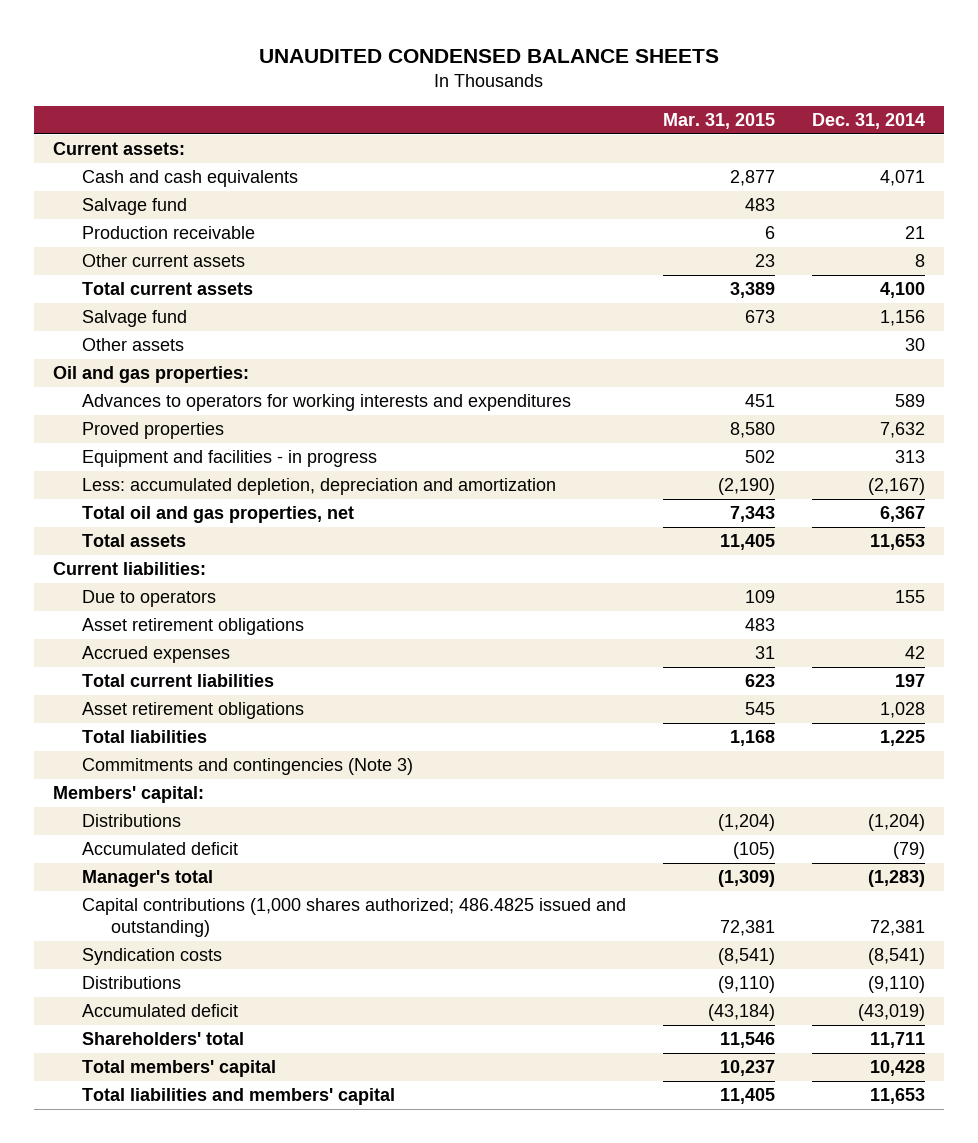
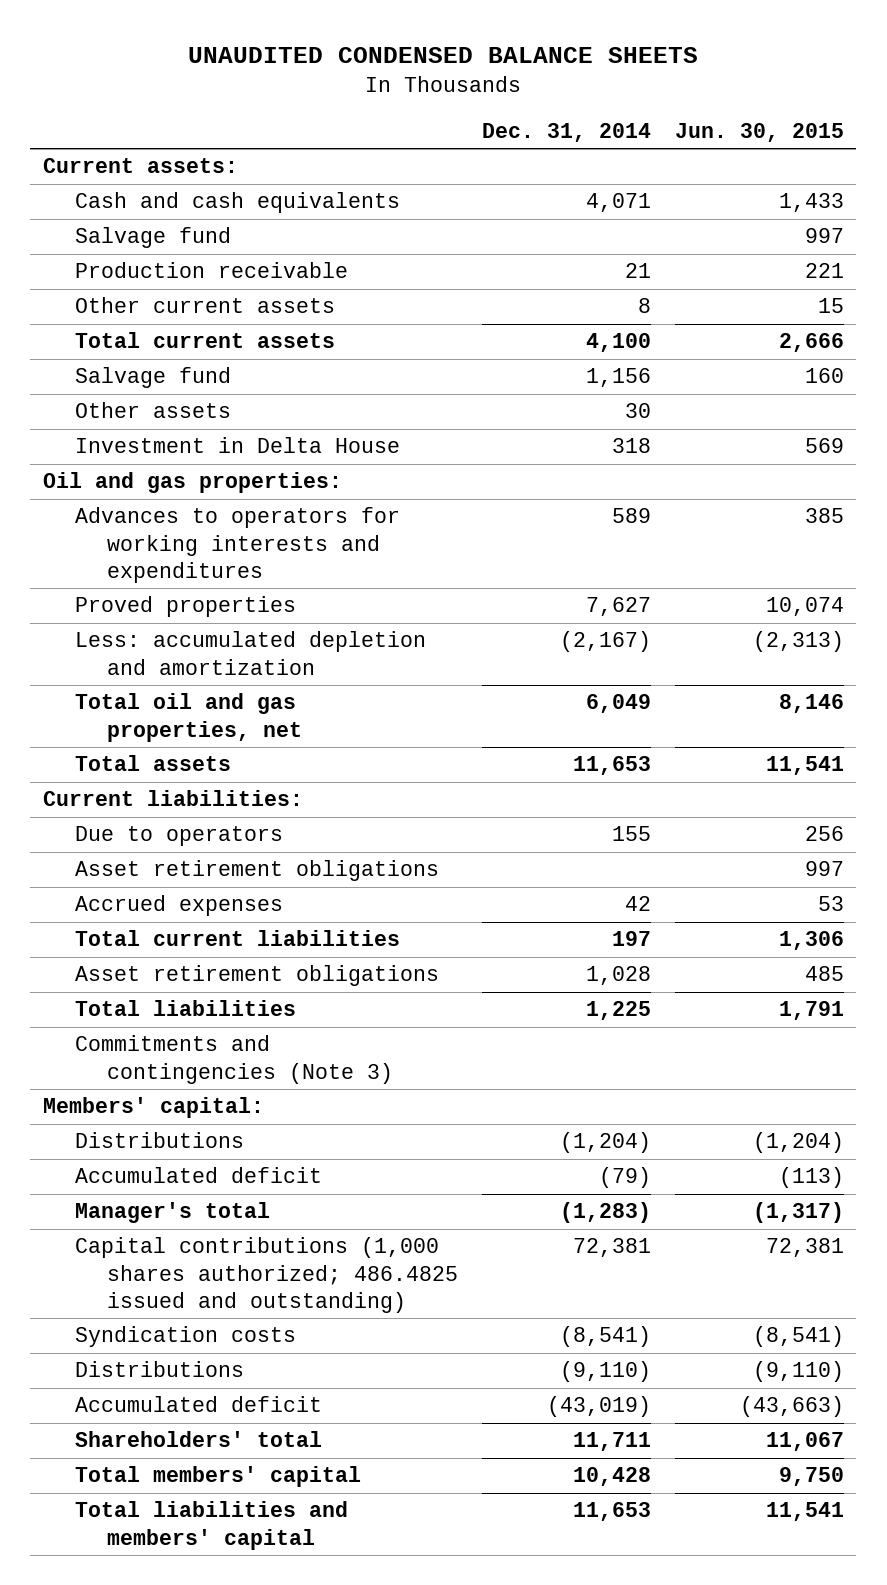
- | Mar. 31, 2015 | Dec. 31, 2014
+ | Dec. 31, 2014 | Jun. 30, 2015
+ Investment in Delta House | 318 | 569
- Proved properties | 8,580 | 7,632
- Equipment and facilities - in progress | 502 | 313
- Less: accumulated depletion, depreciation and amortization | (2,190) | (2,167)
- Total oil and gas properties, net | 7,343 | 6,367
+ Proved properties | 7,627 | 10,074
+ Less: accumulated depletion and amortization | (2,167) | (2,313)
+ Total oil and gas properties, net | 6,049 | 8,146

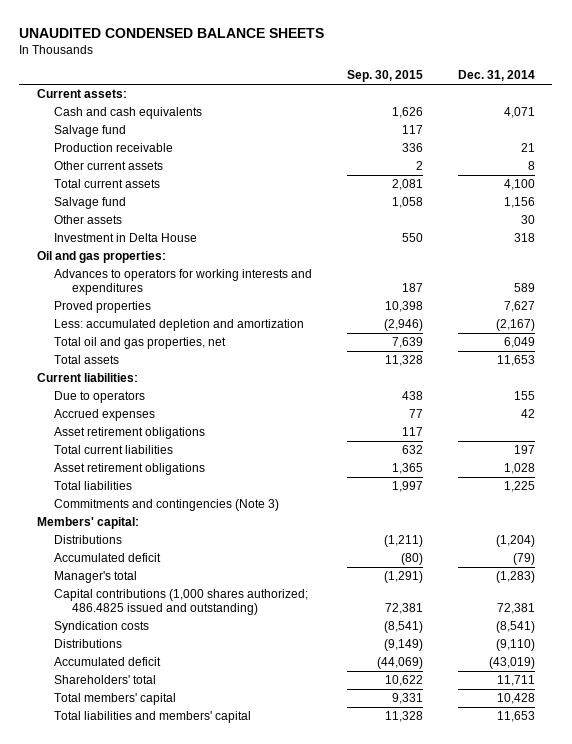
- | Dec. 31, 2014 | Jun. 30, 2015
+ | Sep. 30, 2015 | Dec. 31, 2014
moved down: Asset retirement obligations | 117 |

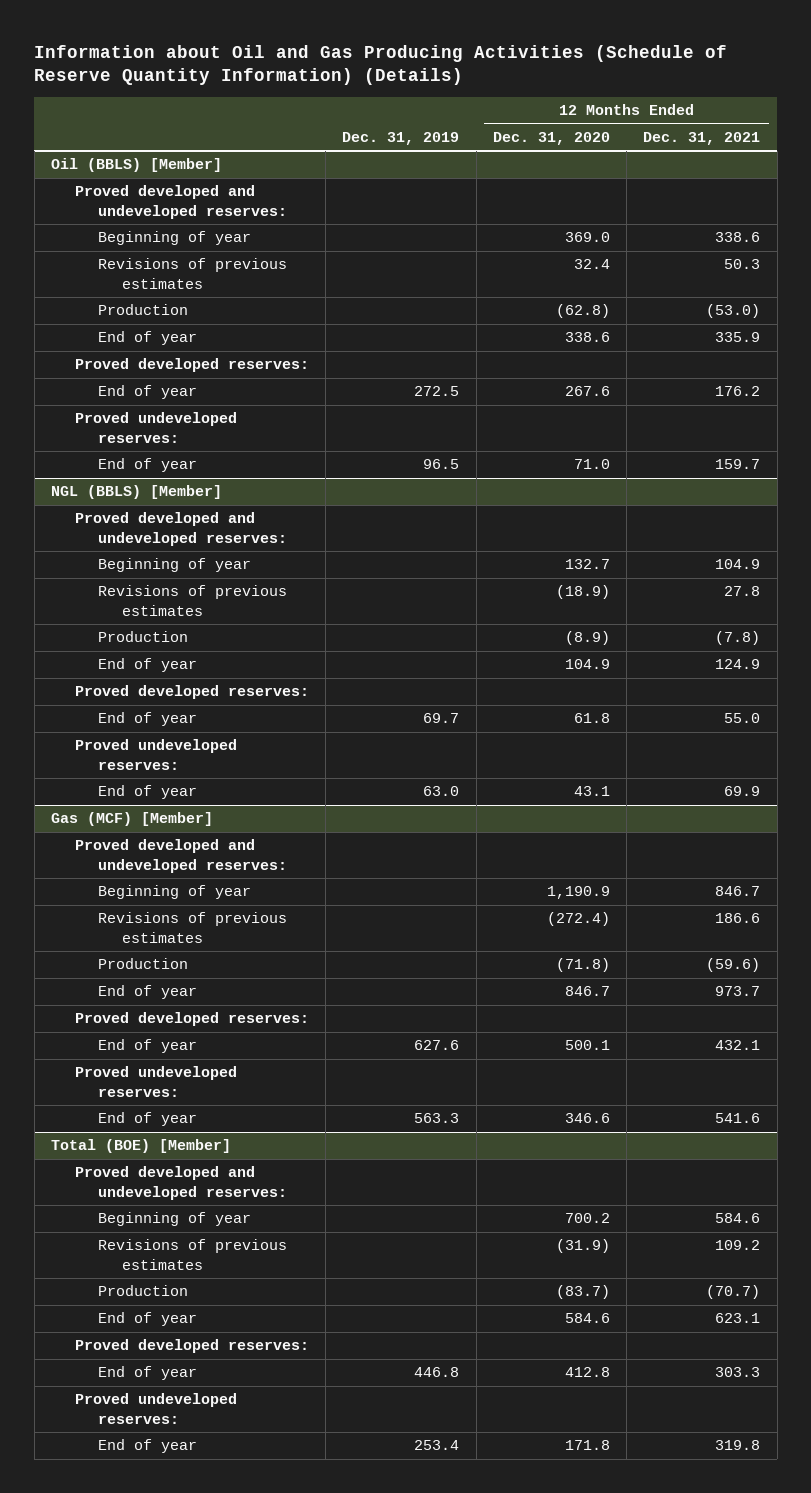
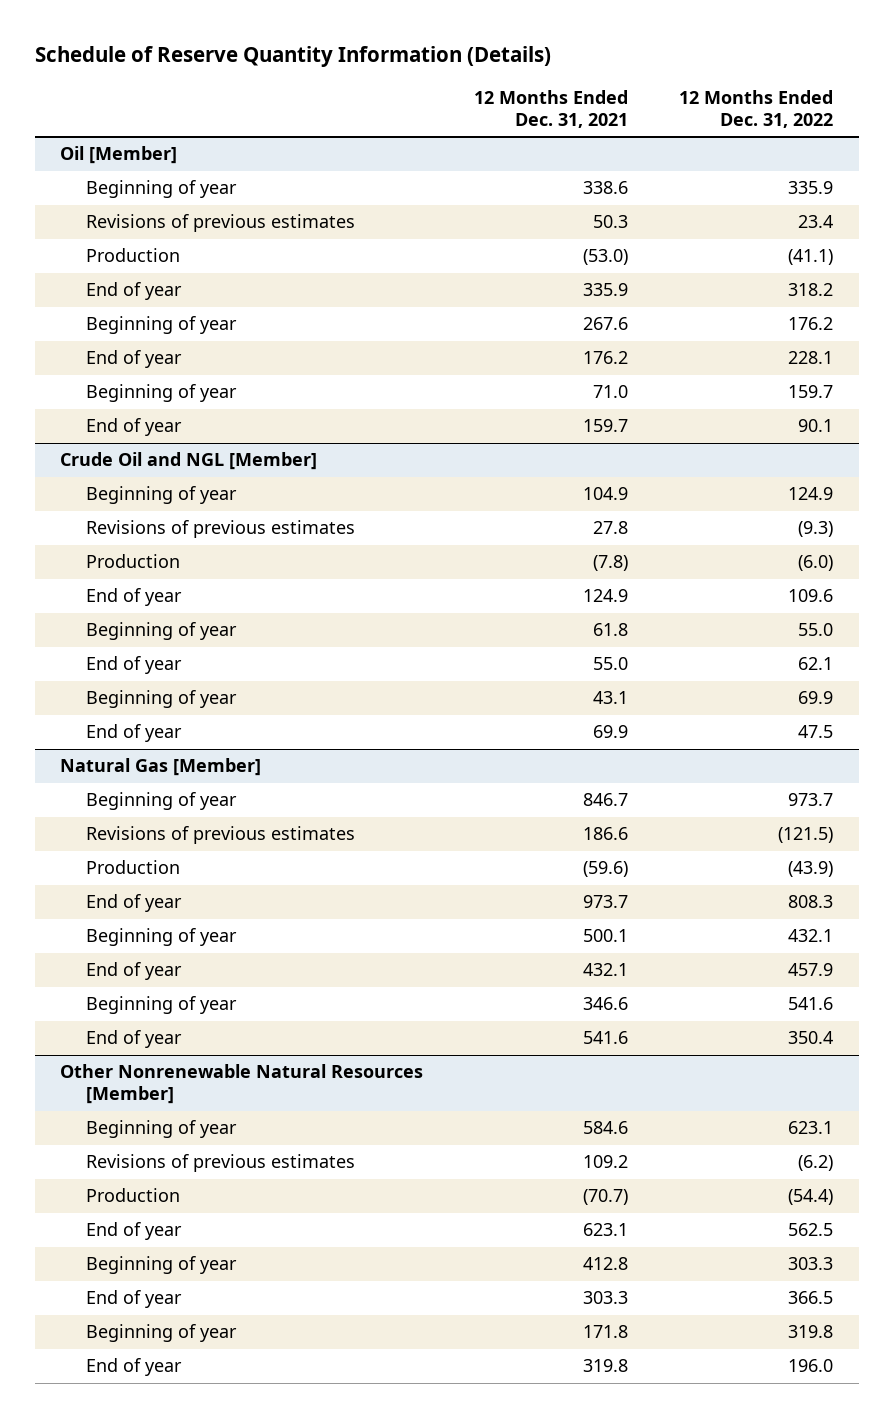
- Information about Oil and Gas Producing Activities (Schedule of Reserve Quantity Information) (Details)
+ Schedule of Reserve Quantity Information (Details)
- | Dec. 31, 2019 | 12 Months Ended Dec. 31, 2020 | 12 Months Ended Dec. 31, 2021
+ | 12 Months Ended Dec. 31, 2021 | 12 Months Ended Dec. 31, 2022
- Oil (BBLS) [Member]
- Proved developed and undeveloped reserves:
+ Oil [Member]
- Proved developed reserves:
+ Beginning of year | 267.6 | 176.2
- Proved undeveloped reserves:
+ Beginning of year | 71.0 | 159.7
- NGL (BBLS) [Member]
- Proved developed and undeveloped reserves:
+ Crude Oil and NGL [Member]
- Proved developed reserves:
+ Beginning of year | 61.8 | 55.0
- Proved undeveloped reserves:
+ Beginning of year | 43.1 | 69.9
- Gas (MCF) [Member]
- Proved developed and undeveloped reserves:
+ Natural Gas [Member]
- Proved developed reserves:
+ Beginning of year | 500.1 | 432.1
- Proved undeveloped reserves:
+ Beginning of year | 346.6 | 541.6
- Total (BOE) [Member]
- Proved developed and undeveloped reserves:
+ Other Nonrenewable Natural Resources [Member]
- Proved developed reserves:
+ Beginning of year | 412.8 | 303.3
- Proved undeveloped reserves:
+ Beginning of year | 171.8 | 319.8

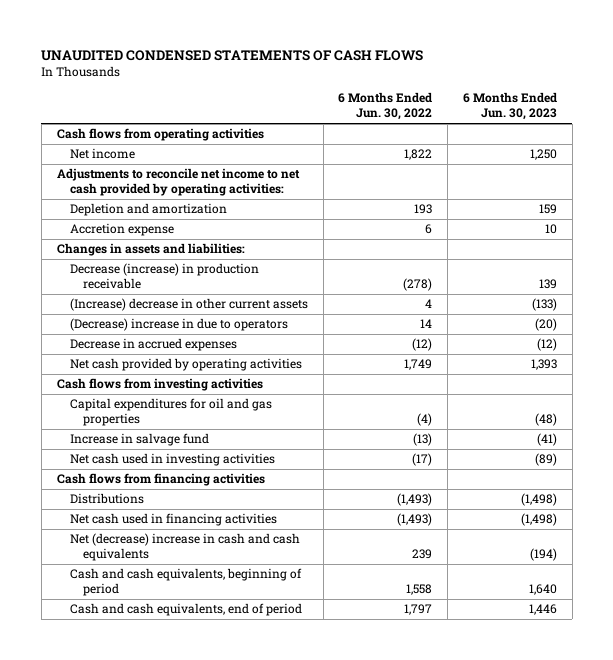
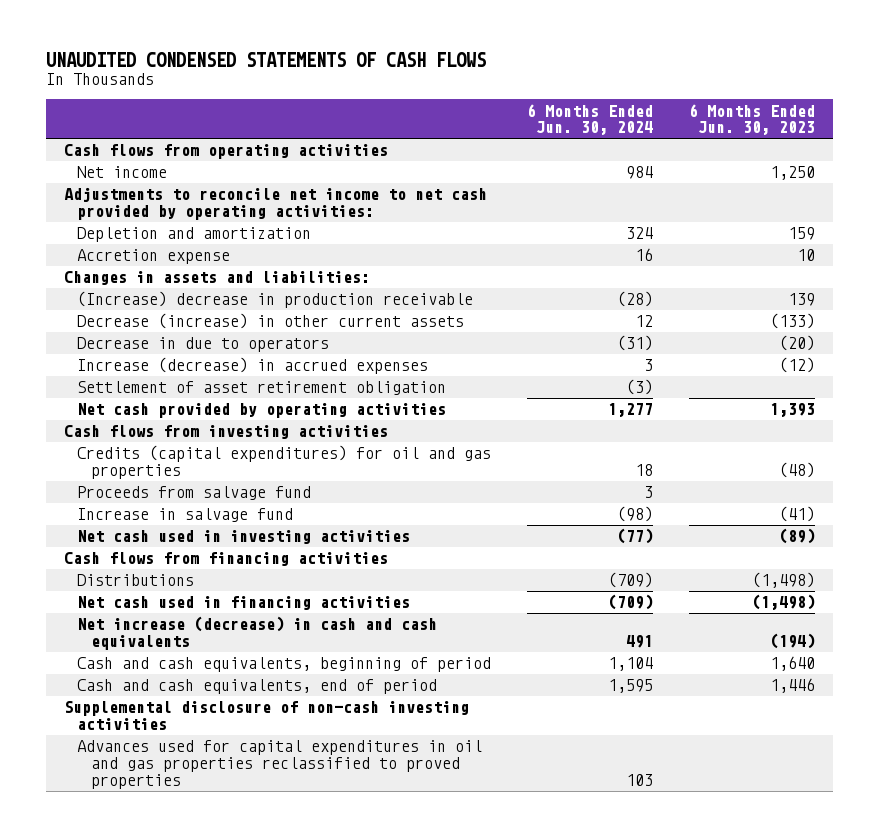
- | 6 Months Ended Jun. 30, 2022 | 6 Months Ended Jun. 30, 2023
+ | 6 Months Ended Jun. 30, 2024 | 6 Months Ended Jun. 30, 2023
- Decrease (increase) in production receivable | (278) | 139
- (Increase) decrease in other current assets | 4 | (133)
- (Decrease) increase in due to operators | 14 | (20)
- Decrease in accrued expenses | (12) | (12)
+ (Increase) decrease in production receivable | (28) | 139
+ Decrease (increase) in other current assets | 12 | (133)
+ Decrease in due to operators | (31) | (20)
+ Increase (decrease) in accrued expenses | 3 | (12)
+ Settlement of asset retirement obligation | (3) |
- Capital expenditures for oil and gas properties | (4) | (48)
+ Credits (capital expenditures) for oil and gas properties | 18 | (48)
+ Proceeds from salvage fund | 3 |
- Net (decrease) increase in cash and cash equivalents | 239 | (194)
+ Net increase (decrease) in cash and cash equivalents | 491 | (194)
+ Supplemental disclosure of non-cash investing activities
+ Advances used for capital expenditures in oil and gas properties reclassified to proved properties | 103 |

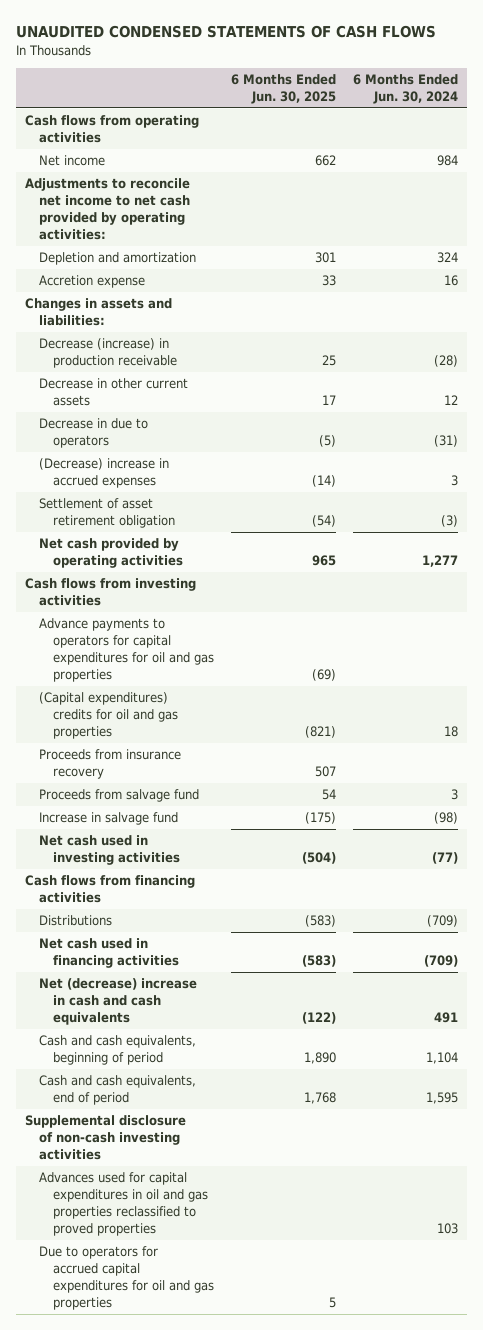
- | 6 Months Ended Jun. 30, 2024 | 6 Months Ended Jun. 30, 2023
+ | 6 Months Ended Jun. 30, 2025 | 6 Months Ended Jun. 30, 2024
- (Increase) decrease in production receivable | (28) | 139
- Decrease (increase) in other current assets | 12 | (133)
+ Decrease (increase) in production receivable | 25 | (28)
+ Decrease in other current assets | 17 | 12
- Increase (decrease) in accrued expenses | 3 | (12)
+ (Decrease) increase in accrued expenses | (14) | 3
- Credits (capital expenditures) for oil and gas properties | 18 | (48)
+ Advance payments to operators for capital expenditures for oil and gas properties | (69) |
+ (Capital expenditures) credits for oil and gas properties | (821) | 18
+ Proceeds from insurance recovery | 507 |
- Net increase (decrease) in cash and cash equivalents | 491 | (194)
+ Net (decrease) increase in cash and cash equivalents | (122) | 491
+ Due to operators for accrued capital expenditures for oil and gas properties | 5 |

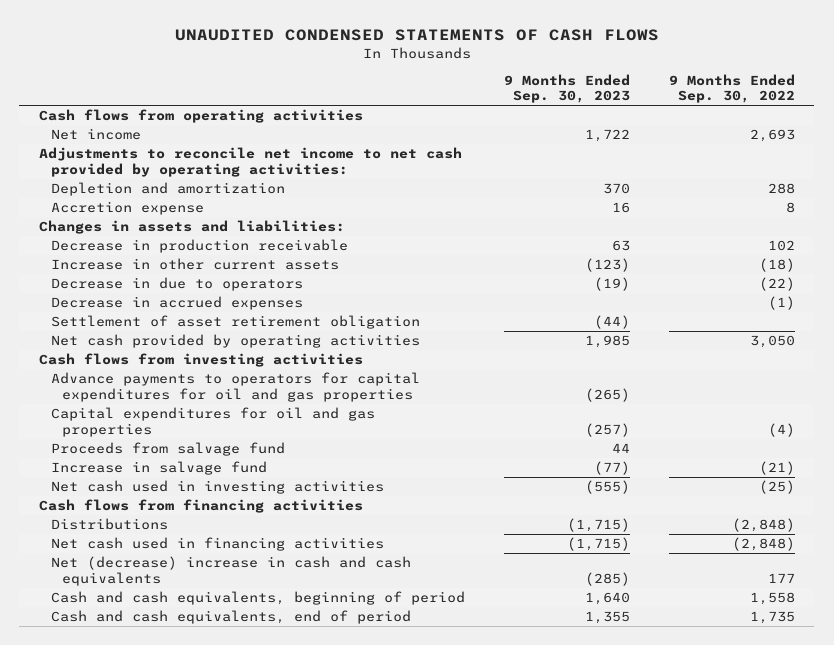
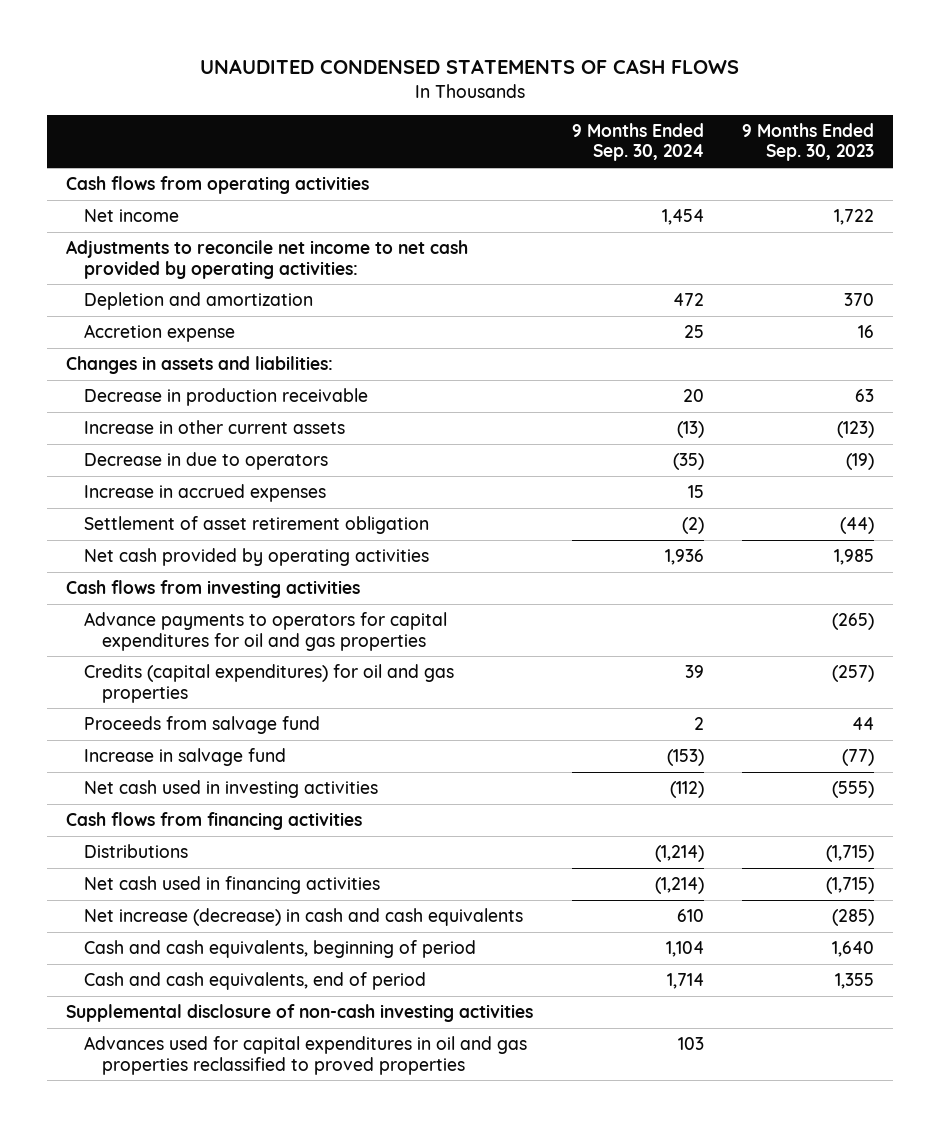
- | 9 Months Ended Sep. 30, 2023 | 9 Months Ended Sep. 30, 2022
+ | 9 Months Ended Sep. 30, 2024 | 9 Months Ended Sep. 30, 2023
- Decrease in accrued expenses | | (1)
+ Increase in accrued expenses | 15 |
- Capital expenditures for oil and gas properties | (257) | (4)
+ Credits (capital expenditures) for oil and gas properties | 39 | (257)
- Net (decrease) increase in cash and cash equivalents | (285) | 177
+ Net increase (decrease) in cash and cash equivalents | 610 | (285)
+ Supplemental disclosure of non-cash investing activities
+ Advances used for capital expenditures in oil and gas properties reclassified to proved properties | 103 |

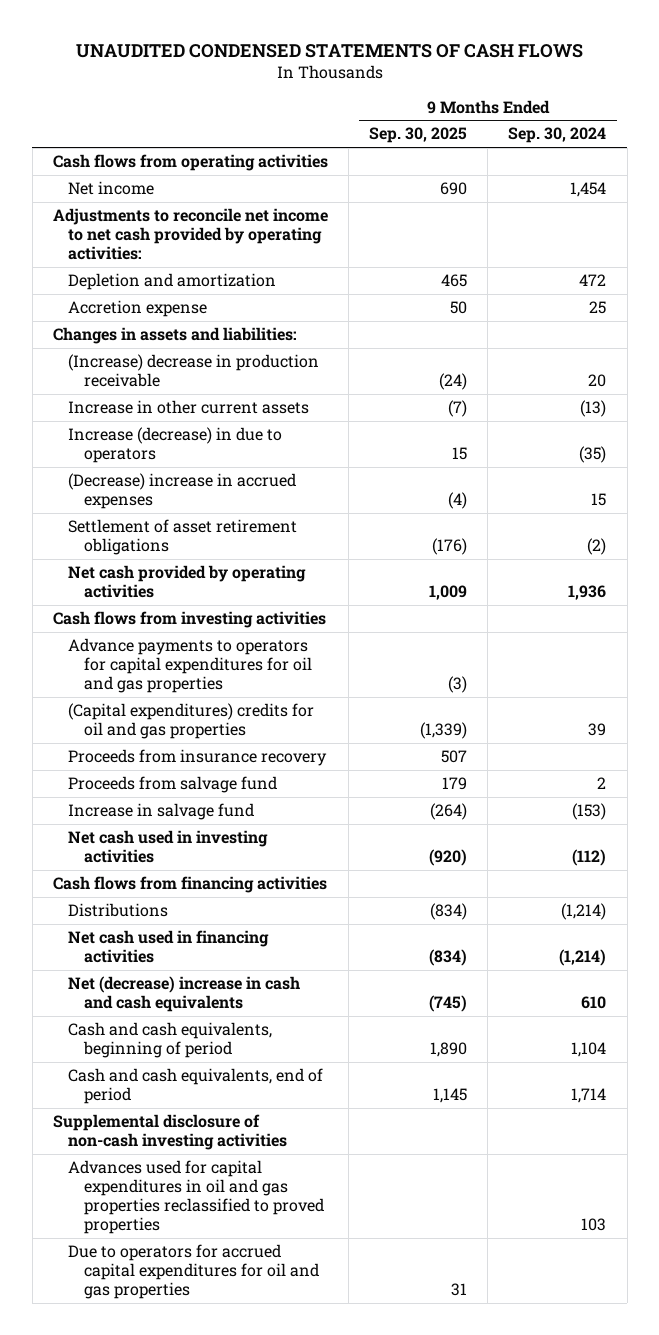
- | 9 Months Ended Sep. 30, 2024 | 9 Months Ended Sep. 30, 2023
+ | 9 Months Ended Sep. 30, 2025 | 9 Months Ended Sep. 30, 2024
- Decrease in production receivable | 20 | 63
+ (Increase) decrease in production receivable | (24) | 20
- Decrease in due to operators | (35) | (19)
- Increase in accrued expenses | 15 |
- Settlement of asset retirement obligation | (2) | (44)
+ Increase (decrease) in due to operators | 15 | (35)
+ (Decrease) increase in accrued expenses | (4) | 15
+ Settlement of asset retirement obligations | (176) | (2)
- Credits (capital expenditures) for oil and gas properties | 39 | (257)
+ (Capital expenditures) credits for oil and gas properties | (1,339) | 39
+ Proceeds from insurance recovery | 507 |
- Net increase (decrease) in cash and cash equivalents | 610 | (285)
+ Net (decrease) increase in cash and cash equivalents | (745) | 610
+ Due to operators for accrued capital expenditures for oil and gas properties | 31 |

